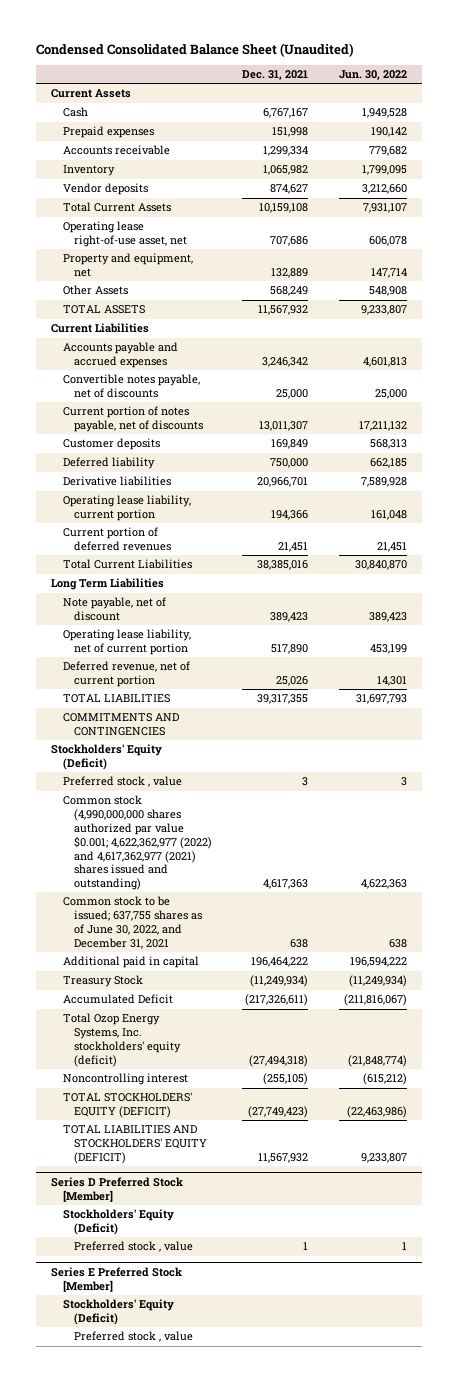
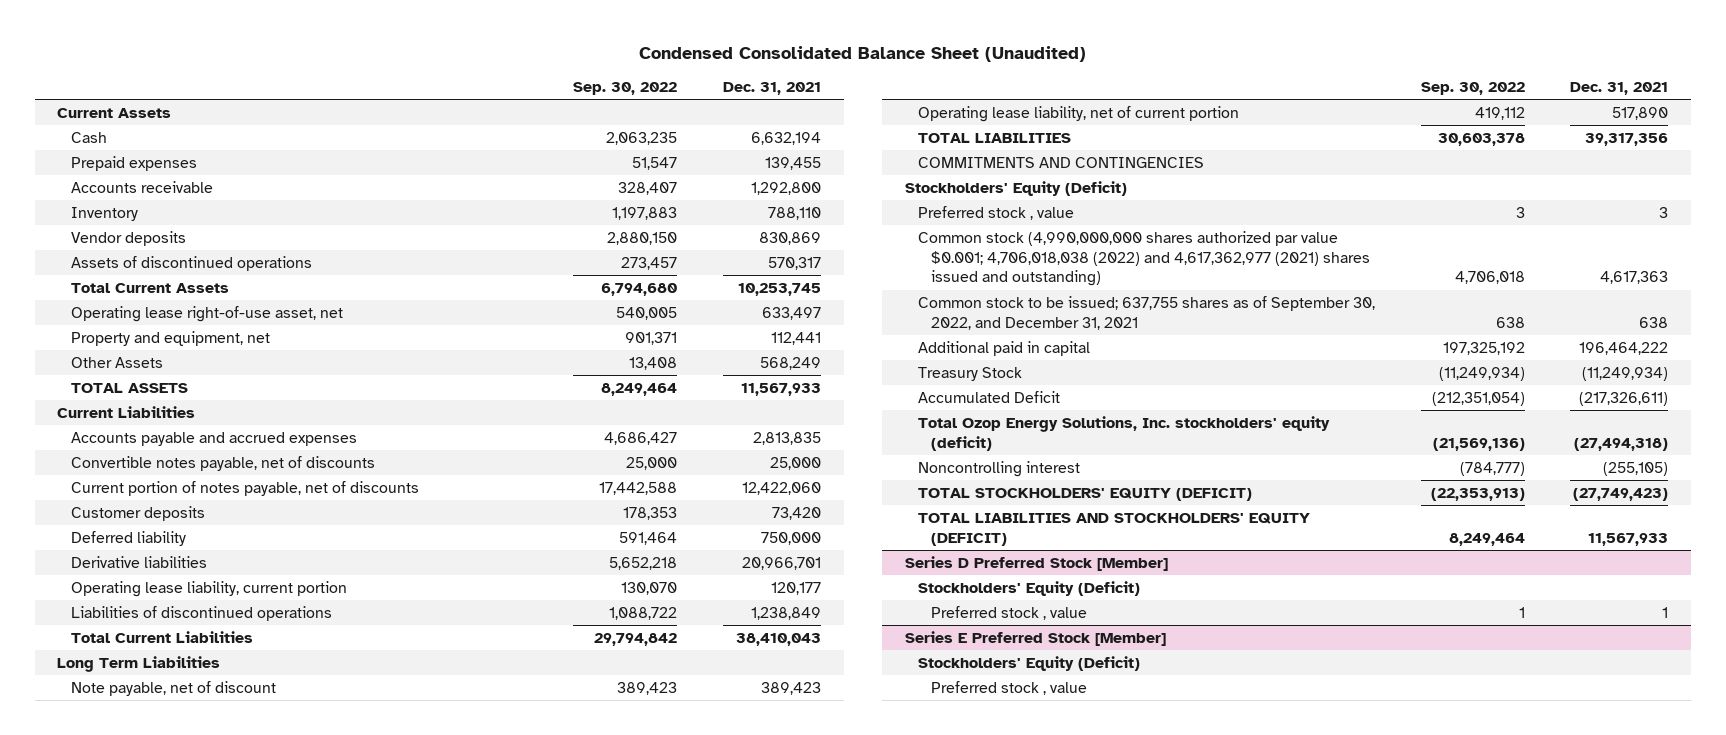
- | Dec. 31, 2021 | Jun. 30, 2022
+ | Sep. 30, 2022 | Dec. 31, 2021
- Cash | 6,767,167 | 1,949,528
- Prepaid expenses | 151,998 | 190,142
- Accounts receivable | 1,299,334 | 779,682
- Inventory | 1,065,982 | 1,799,095
- Vendor deposits | 874,627 | 3,212,660
- Total Current Assets | 10,159,108 | 7,931,107
- Operating lease right-of-use asset, net | 707,686 | 606,078
- Property and equipment, net | 132,889 | 147,714
+ Cash | 2,063,235 | 6,632,194
+ Prepaid expenses | 51,547 | 139,455
+ Accounts receivable | 328,407 | 1,292,800
+ Inventory | 1,197,883 | 788,110
+ Vendor deposits | 2,880,150 | 830,869
+ Assets of discontinued operations | 273,457 | 570,317
+ Total Current Assets | 6,794,680 | 10,253,745
+ Operating lease right-of-use asset, net | 540,005 | 633,497
+ Property and equipment, net | 901,371 | 112,441
- TOTAL ASSETS | 11,567,932 | 9,233,807
+ TOTAL ASSETS | 8,249,464 | 11,567,933
- Accounts payable and accrued expenses | 3,246,342 | 4,601,813
+ Accounts payable and accrued expenses | 4,686,427 | 2,813,835
- Current portion of notes payable, net of discounts | 13,011,307 | 17,211,132
- Customer deposits | 169,849 | 568,313
+ Current portion of notes payable, net of discounts | 17,442,588 | 12,422,060
+ Customer deposits | 178,353 | 73,420
- Operating lease liability, current portion | 194,366 | 161,048
- Current portion of deferred revenues | 21,451 | 21,451
- Total Current Liabilities | 38,385,016 | 30,840,870
+ Operating lease liability, current portion | 130,070 | 120,177
+ Liabilities of discontinued operations | 1,088,722 | 1,238,849
+ Total Current Liabilities | 29,794,842 | 38,410,043
- Deferred revenue, net of current portion | 25,026 | 14,301
- TOTAL LIABILITIES | 39,317,355 | 31,697,793
+ TOTAL LIABILITIES | 30,603,378 | 39,317,356
- Common stock (4,990,000,000 shares authorized par value $0.001; 4,622,362,977 (2022) and 4,617,362,977 (2021) shares issued and outstanding) | 4,617,363 | 4,622,363
- Common stock to be issued; 637,755 shares as of June 30, 2022, and December 31, 2021 | 638 | 638
+ Common stock (4,990,000,000 shares authorized par value $0.001; 4,706,018,038 (2022) and 4,617,362,977 (2021) shares issued and outstanding) | 4,706,018 | 4,617,363
+ Common stock to be issued; 637,755 shares as of September 30, 2022, and December 31, 2021 | 638 | 638
- Total Ozop Energy Systems, Inc. stockholders' equity (deficit) | (27,494,318) | (21,848,774)
+ Total Ozop Energy Solutions, Inc. stockholders' equity (deficit) | (21,569,136) | (27,494,318)
- TOTAL LIABILITIES AND STOCKHOLDERS' EQUITY (DEFICIT) | 11,567,932 | 9,233,807
+ TOTAL LIABILITIES AND STOCKHOLDERS' EQUITY (DEFICIT) | 8,249,464 | 11,567,933

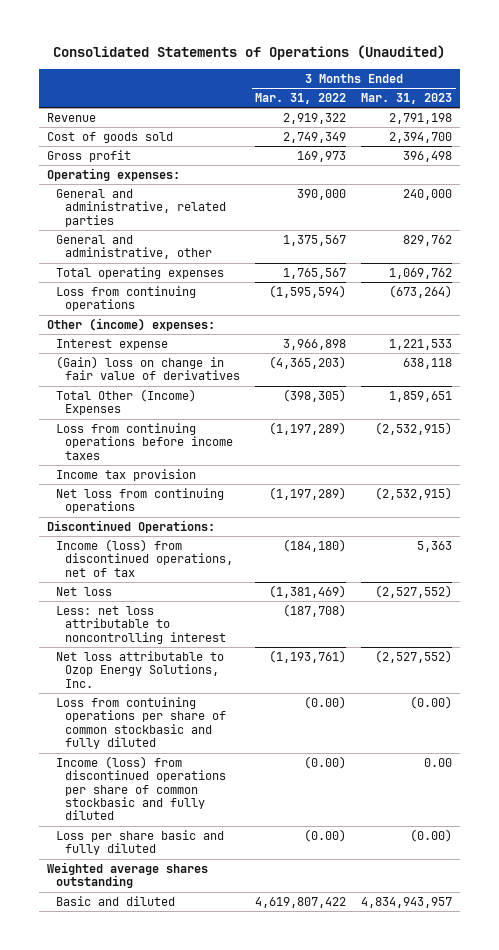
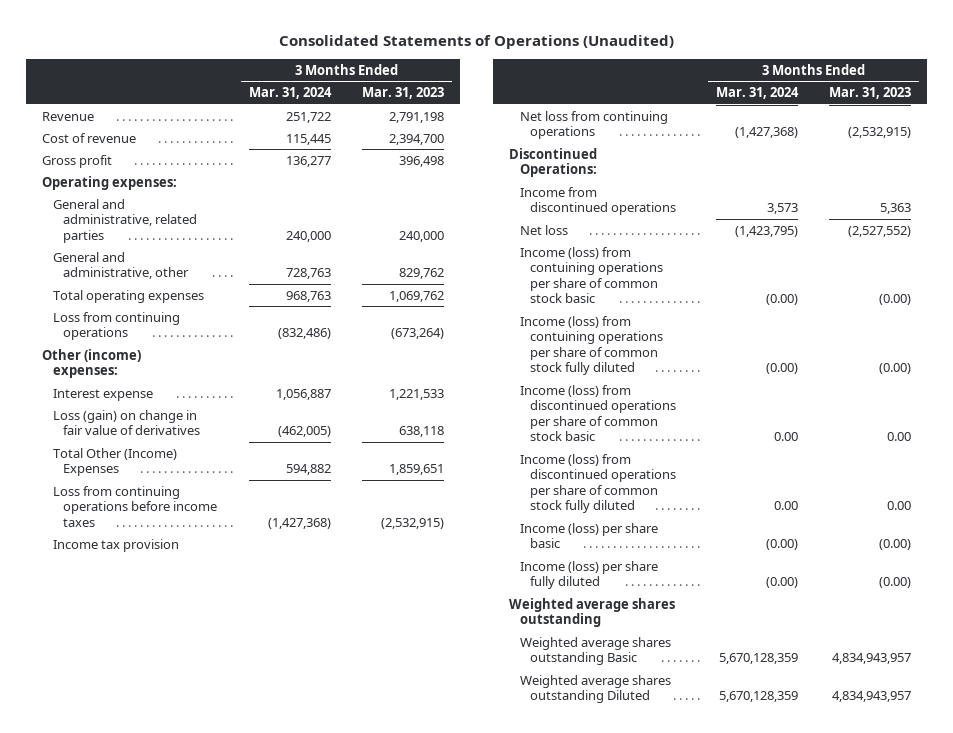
- | 3 Months Ended Mar. 31, 2022 | 3 Months Ended Mar. 31, 2023
+ | 3 Months Ended Mar. 31, 2024 | 3 Months Ended Mar. 31, 2023
- Cost of goods sold | 2,749,349 | 2,394,700
+ Cost of revenue | 115,445 | 2,394,700
- (Gain) loss on change in fair value of derivatives | (4,365,203) | 638,118
+ Loss (gain) on change in fair value of derivatives | (462,005) | 638,118
- Income (loss) from discontinued operations, net of tax | (184,180) | 5,363
+ Income from discontinued operations | 3,573 | 5,363
- Less: net loss attributable to noncontrolling interest | (187,708) |
- Net loss attributable to Ozop Energy Solutions, Inc. | (1,193,761) | (2,527,552)
- Loss from contuining operations per share of common stockbasic and fully diluted | (0.00) | (0.00)
- Income (loss) from discontinued operations per share of common stockbasic and fully diluted | (0.00) | 0.00
- Loss per share basic and fully diluted | (0.00) | (0.00)
+ Income (loss) from contuining operations per share of common stock basic | (0.00) | (0.00)
+ Income (loss) from contuining operations per share of common stock fully diluted | (0.00) | (0.00)
+ Income (loss) from discontinued operations per share of common stock basic | 0.00 | 0.00
+ Income (loss) from discontinued operations per share of common stock fully diluted | 0.00 | 0.00
+ Income (loss) per share basic | (0.00) | (0.00)
+ Income (loss) per share fully diluted | (0.00) | (0.00)
- Basic and diluted | 4,619,807,422 | 4,834,943,957
+ Weighted average shares outstanding Basic | 5,670,128,359 | 4,834,943,957
+ Weighted average shares outstanding Diluted | 5,670,128,359 | 4,834,943,957

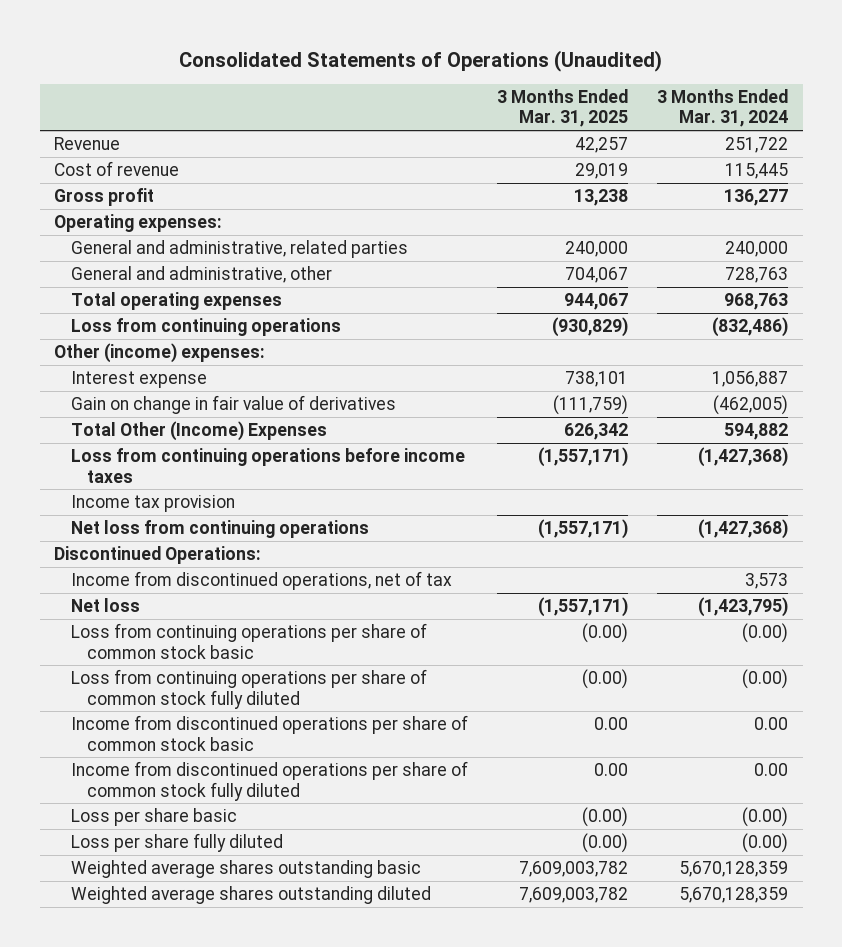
- | 3 Months Ended Mar. 31, 2024 | 3 Months Ended Mar. 31, 2023
+ | 3 Months Ended Mar. 31, 2025 | 3 Months Ended Mar. 31, 2024
- Loss (gain) on change in fair value of derivatives | (462,005) | 638,118
+ Gain on change in fair value of derivatives | (111,759) | (462,005)
- Income from discontinued operations | 3,573 | 5,363
+ Income from discontinued operations, net of tax | | 3,573
- Income (loss) from contuining operations per share of common stock basic | (0.00) | (0.00)
- Income (loss) from contuining operations per share of common stock fully diluted | (0.00) | (0.00)
- Income (loss) from discontinued operations per share of common stock basic | 0.00 | 0.00
- Income (loss) from discontinued operations per share of common stock fully diluted | 0.00 | 0.00
- Income (loss) per share basic | (0.00) | (0.00)
- Income (loss) per share fully diluted | (0.00) | (0.00)
- Weighted average shares outstanding
- Weighted average shares outstanding Basic | 5,670,128,359 | 4,834,943,957
- Weighted average shares outstanding Diluted | 5,670,128,359 | 4,834,943,957
+ Loss from continuing operations per share of common stock basic | (0.00) | (0.00)
+ Loss from continuing operations per share of common stock fully diluted | (0.00) | (0.00)
+ Income from discontinued operations per share of common stock basic | 0.00 | 0.00
+ Income from discontinued operations per share of common stock fully diluted | 0.00 | 0.00
+ Loss per share basic | (0.00) | (0.00)
+ Loss per share fully diluted | (0.00) | (0.00)
+ Weighted average shares outstanding basic | 7,609,003,782 | 5,670,128,359
+ Weighted average shares outstanding diluted | 7,609,003,782 | 5,670,128,359

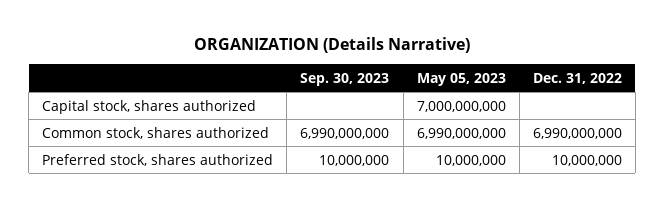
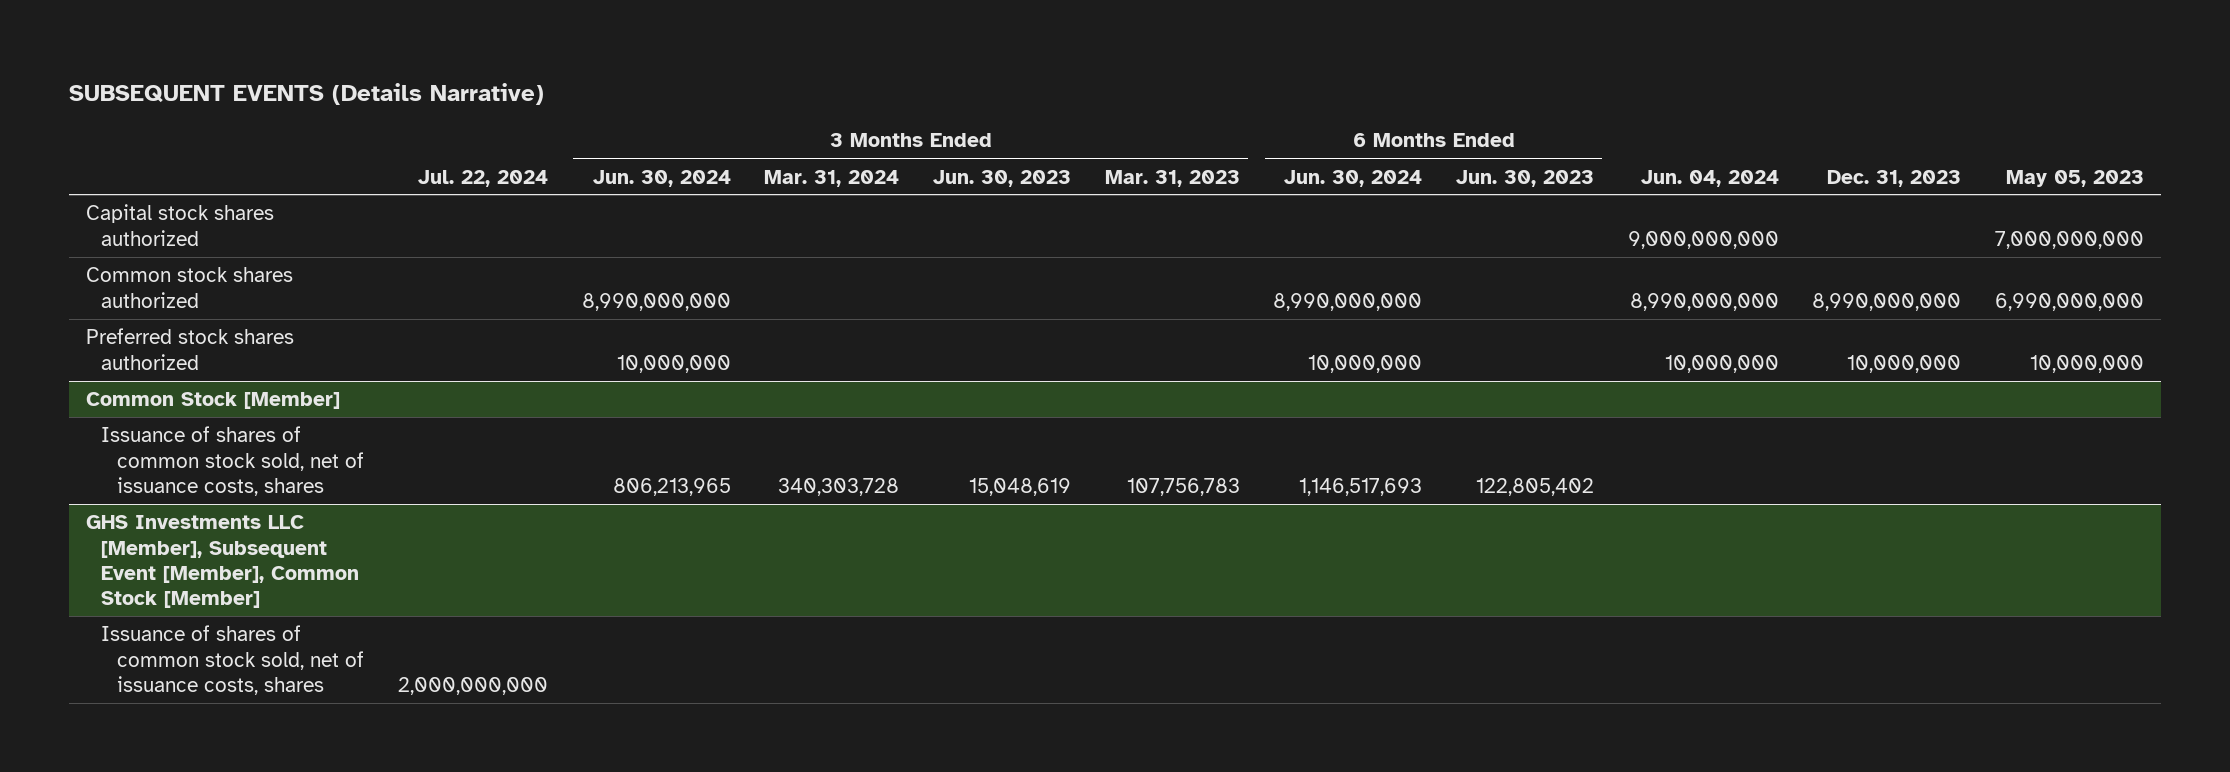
- ORGANIZATION (Details Narrative)
+ SUBSEQUENT EVENTS (Details Narrative)
- | Sep. 30, 2023 | May 05, 2023 | Dec. 31, 2022
+ | Jul. 22, 2024 | 3 Months Ended Jun. 30, 2024 | 3 Months Ended Mar. 31, 2024 | 3 Months Ended Jun. 30, 2023 | 3 Months Ended Mar. 31, 2023 | 6 Months Ended Jun. 30, 2024 | 6 Months Ended Jun. 30, 2023 | Jun. 04, 2024 | Dec. 31, 2023 | May 05, 2023
- Capital stock, shares authorized | | 7,000,000,000 |
- Common stock, shares authorized | 6,990,000,000 | 6,990,000,000 | 6,990,000,000
- Preferred stock, shares authorized | 10,000,000 | 10,000,000 | 10,000,000
+ Capital stock shares authorized | | | | | | | | 9,000,000,000 | | 7,000,000,000
+ Common stock shares authorized | | 8,990,000,000 | | | | 8,990,000,000 | | 8,990,000,000 | 8,990,000,000 | 6,990,000,000
+ Preferred stock shares authorized | | 10,000,000 | | | | 10,000,000 | | 10,000,000 | 10,000,000 | 10,000,000
+ Common Stock [Member]
+ Issuance of shares of common stock sold, net of issuance costs, shares | | 806,213,965 | 340,303,728 | 15,048,619 | 107,756,783 | 1,146,517,693 | 122,805,402 | | |
+ GHS Investments LLC [Member], Subsequent Event [Member], Common Stock [Member]
+ Issuance of shares of common stock sold, net of issuance costs, shares | 2,000,000,000 | | | | | | | | |

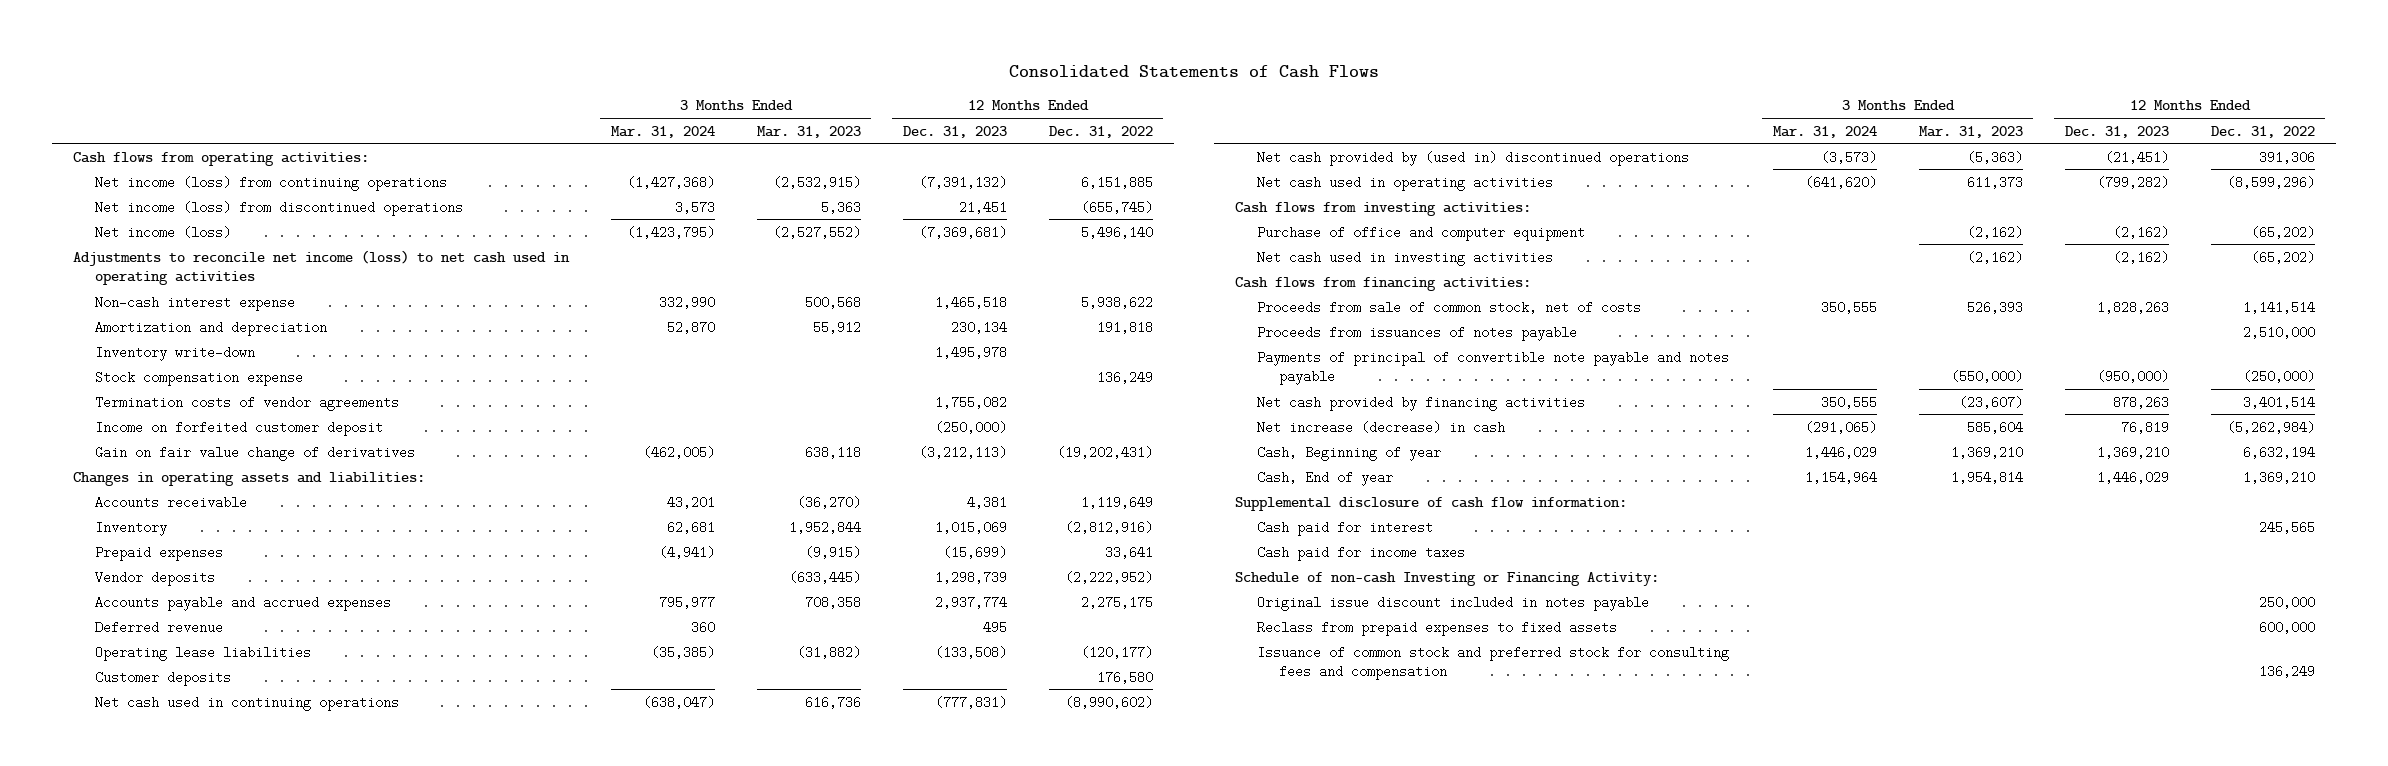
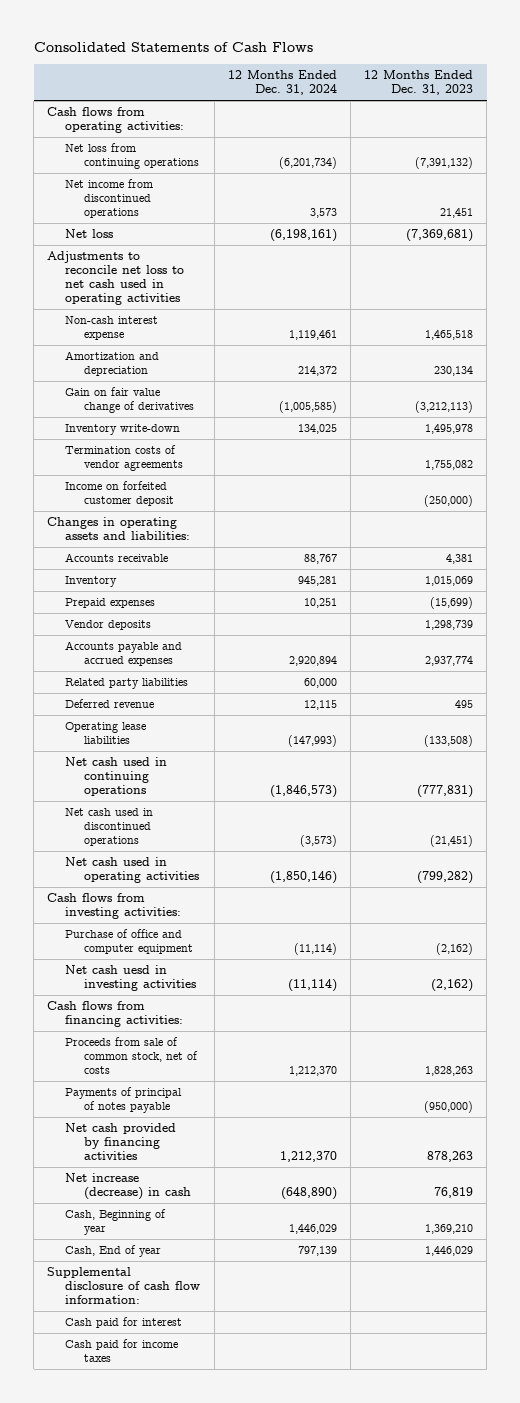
- | 3 Months Ended Mar. 31, 2024 | 3 Months Ended Mar. 31, 2023 | 12 Months Ended Dec. 31, 2023 | 12 Months Ended Dec. 31, 2022
+ | 12 Months Ended Dec. 31, 2024 | 12 Months Ended Dec. 31, 2023
- Net income (loss) from continuing operations | (1,427,368) | (2,532,915) | (7,391,132) | 6,151,885
- Net income (loss) from discontinued operations | 3,573 | 5,363 | 21,451 | (655,745)
- Net income (loss) | (1,423,795) | (2,527,552) | (7,369,681) | 5,496,140
- Adjustments to reconcile net income (loss) to net cash used in operating activities
+ Net loss from continuing operations | (6,201,734) | (7,391,132)
+ Net income from discontinued operations | 3,573 | 21,451
+ Net loss | (6,198,161) | (7,369,681)
+ Adjustments to reconcile net loss to net cash used in operating activities
moved up: Gain on fair value change of derivatives | (1,005,585) | (3,212,113)
- Stock compensation expense | | | | 136,249
+ Related party liabilities | 60,000 |
- Customer deposits | | | | 176,580
- Net cash provided by (used in) discontinued operations | (3,573) | (5,363) | (21,451) | 391,306
+ Net cash used in discontinued operations | (3,573) | (21,451)
- Net cash used in investing activities | | (2,162) | (2,162) | (65,202)
+ Net cash uesd in investing activities | (11,114) | (2,162)
- Proceeds from issuances of notes payable | | | | 2,510,000
- Payments of principal of convertible note payable and notes payable | | (550,000) | (950,000) | (250,000)
+ Payments of principal of notes payable | | (950,000)
- Schedule of non-cash Investing or Financing Activity:
- Original issue discount included in notes payable | | | | 250,000
- Reclass from prepaid expenses to fixed assets | | | | 600,000
- Issuance of common stock and preferred stock for consulting fees and compensation | | | | 136,249

